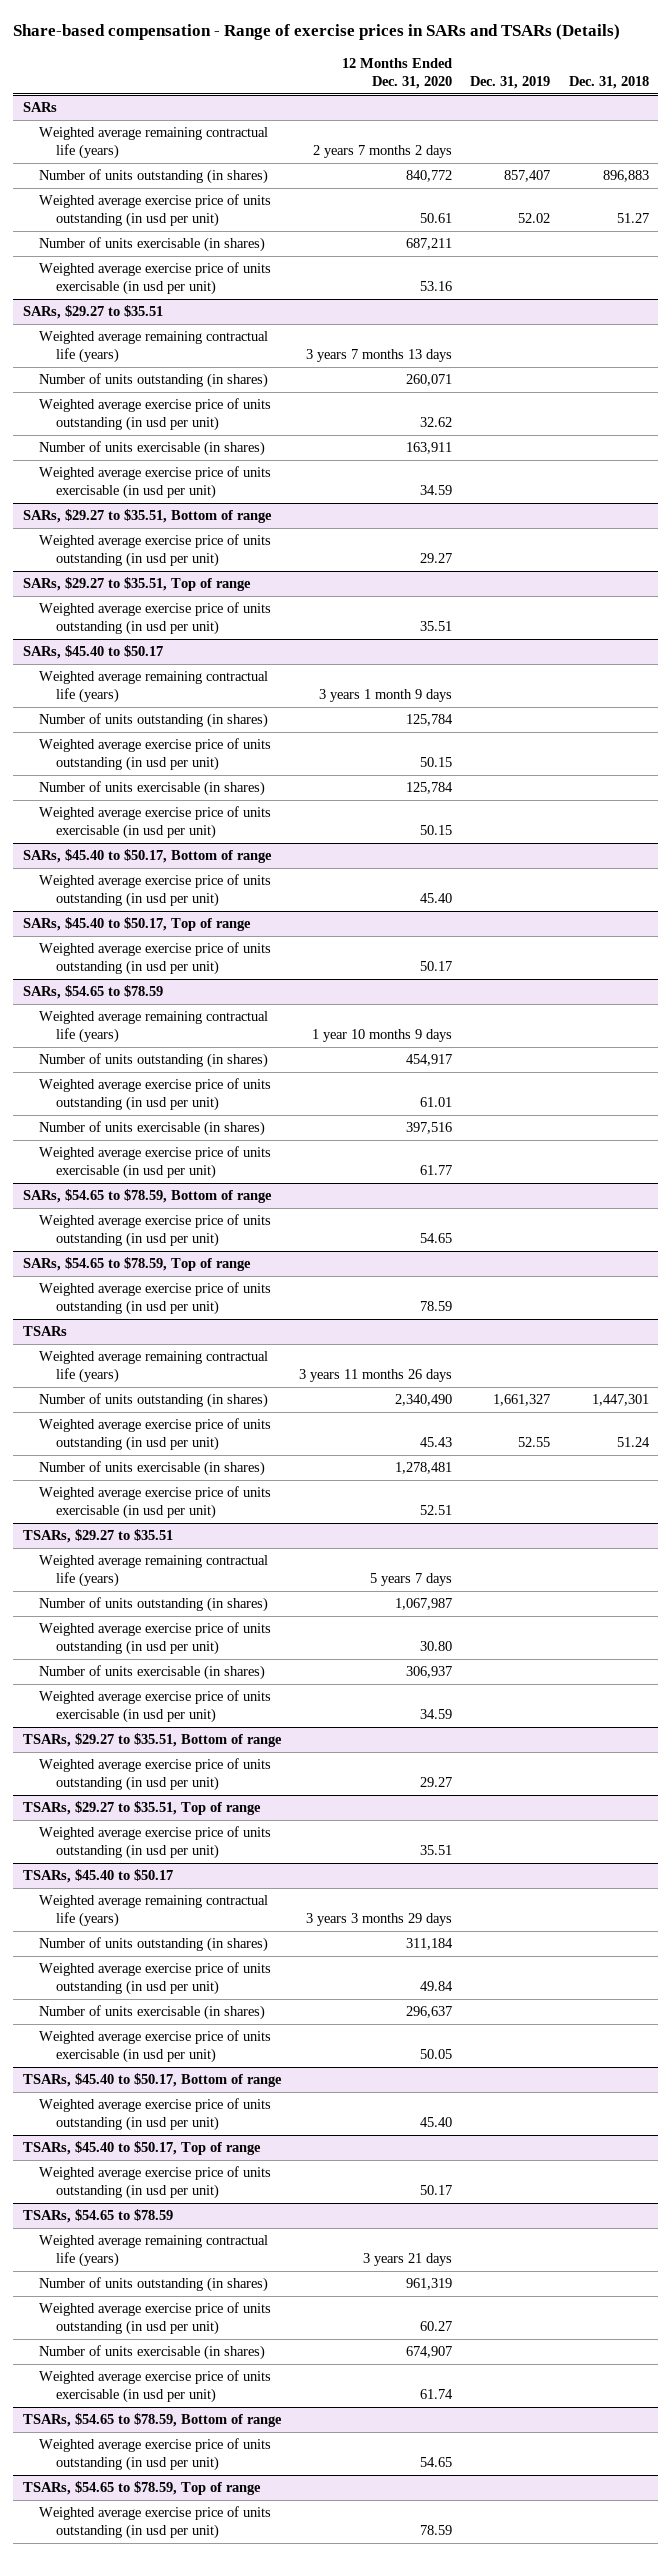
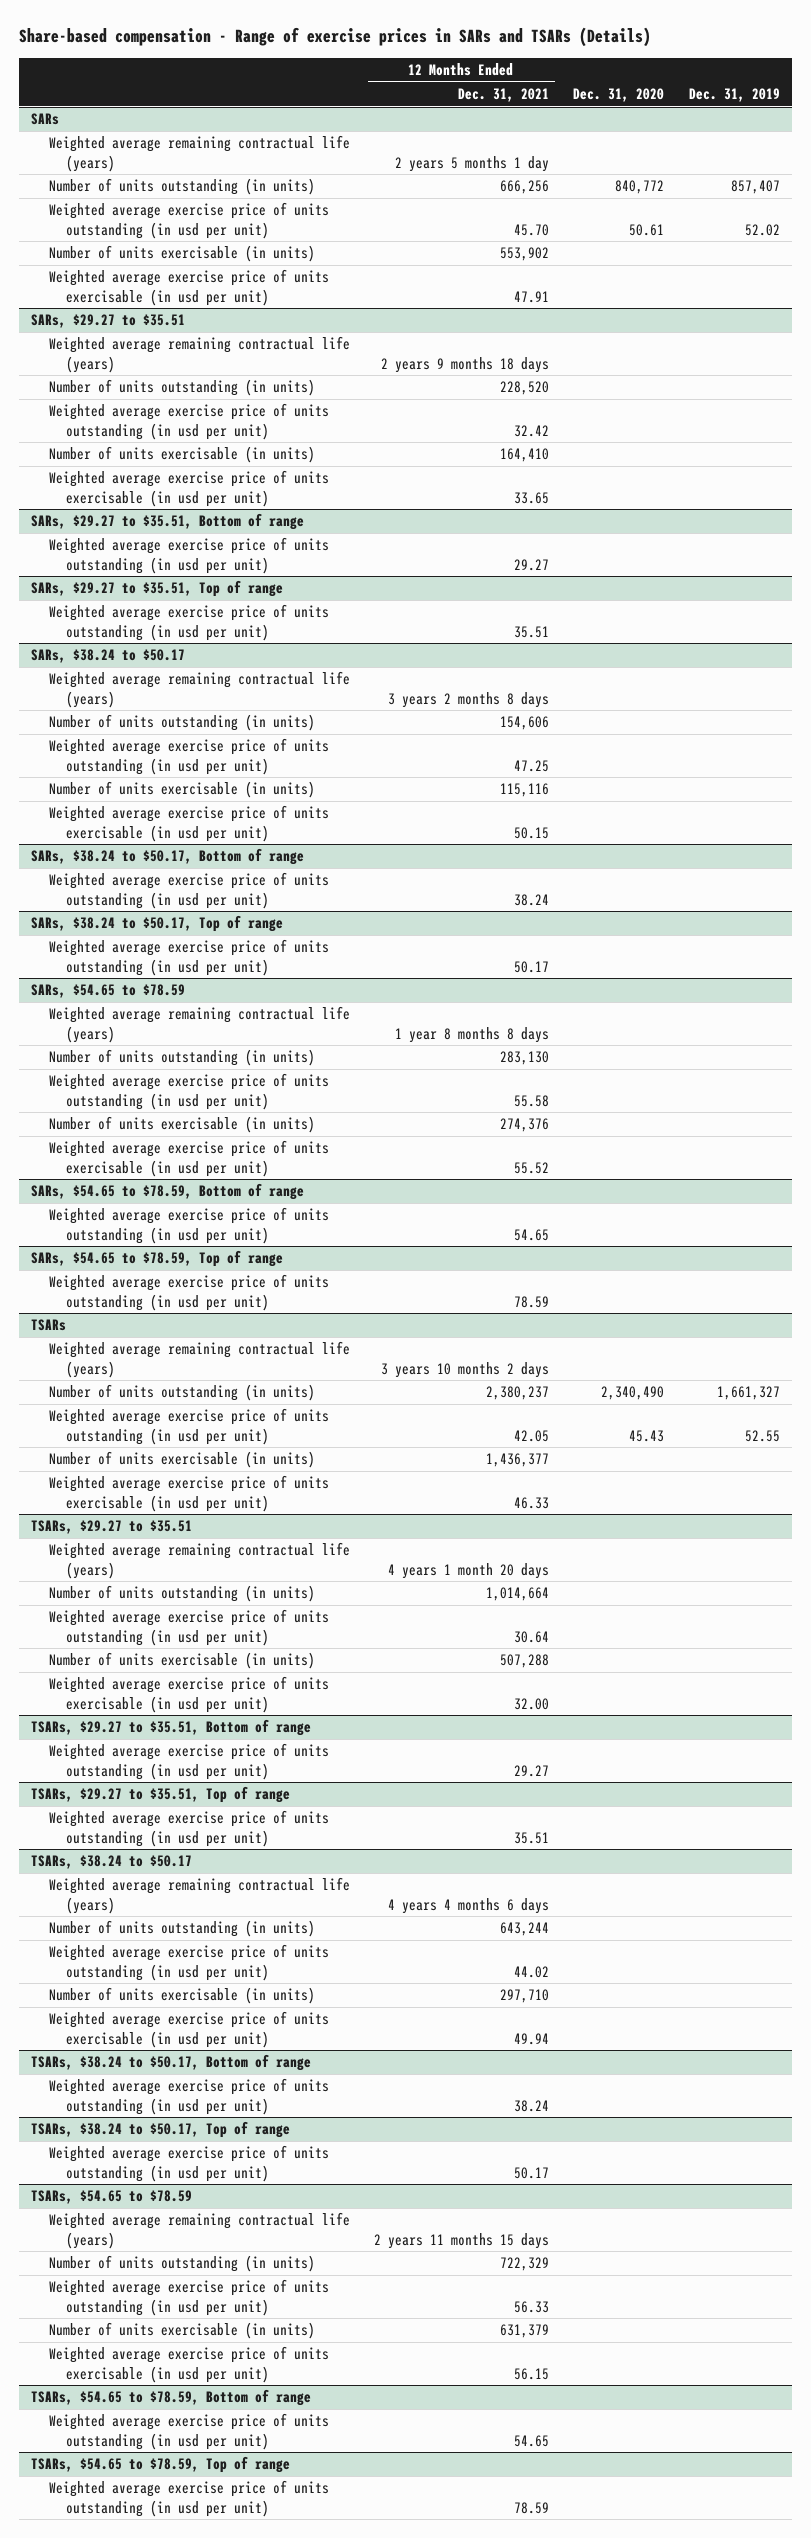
- | 12 Months Ended Dec. 31, 2020 | Dec. 31, 2019 | Dec. 31, 2018
+ | 12 Months Ended Dec. 31, 2021 | Dec. 31, 2020 | Dec. 31, 2019
@ SARs
- Number of units outstanding (in shares) | 840,772 | 857,407 | 896,883
+ Number of units outstanding (in units) | 666,256 | 840,772 | 857,407
- Number of units exercisable (in shares) | 687,211 | |
+ Number of units exercisable (in units) | 553,902 | |
@ SARs, $29.27 to $35.51
- Number of units outstanding (in shares) | 260,071 | |
+ Number of units outstanding (in units) | 228,520 | |
- Number of units exercisable (in shares) | 163,911 | |
+ Number of units exercisable (in units) | 164,410 | |
- SARs, $45.40 to $50.17
+ SARs, $38.24 to $50.17
- Number of units outstanding (in shares) | 125,784 | |
+ Number of units outstanding (in units) | 154,606 | |
- Number of units exercisable (in shares) | 125,784 | |
+ Number of units exercisable (in units) | 115,116 | |
- SARs, $45.40 to $50.17, Bottom of range
+ SARs, $38.24 to $50.17, Bottom of range
- SARs, $45.40 to $50.17, Top of range
+ SARs, $38.24 to $50.17, Top of range
@ SARs, $54.65 to $78.59
- Number of units outstanding (in shares) | 454,917 | |
+ Number of units outstanding (in units) | 283,130 | |
- Number of units exercisable (in shares) | 397,516 | |
+ Number of units exercisable (in units) | 274,376 | |
@ TSARs
- Number of units outstanding (in shares) | 2,340,490 | 1,661,327 | 1,447,301
+ Number of units outstanding (in units) | 2,380,237 | 2,340,490 | 1,661,327
- Number of units exercisable (in shares) | 1,278,481 | |
+ Number of units exercisable (in units) | 1,436,377 | |
@ TSARs, $29.27 to $35.51
- Number of units outstanding (in shares) | 1,067,987 | |
+ Number of units outstanding (in units) | 1,014,664 | |
- Number of units exercisable (in shares) | 306,937 | |
+ Number of units exercisable (in units) | 507,288 | |
- TSARs, $45.40 to $50.17
+ TSARs, $38.24 to $50.17
- Number of units outstanding (in shares) | 311,184 | |
+ Number of units outstanding (in units) | 643,244 | |
- Number of units exercisable (in shares) | 296,637 | |
+ Number of units exercisable (in units) | 297,710 | |
- TSARs, $45.40 to $50.17, Bottom of range
+ TSARs, $38.24 to $50.17, Bottom of range
- TSARs, $45.40 to $50.17, Top of range
+ TSARs, $38.24 to $50.17, Top of range
@ TSARs, $54.65 to $78.59
- Number of units outstanding (in shares) | 961,319 | |
+ Number of units outstanding (in units) | 722,329 | |
- Number of units exercisable (in shares) | 674,907 | |
+ Number of units exercisable (in units) | 631,379 | |

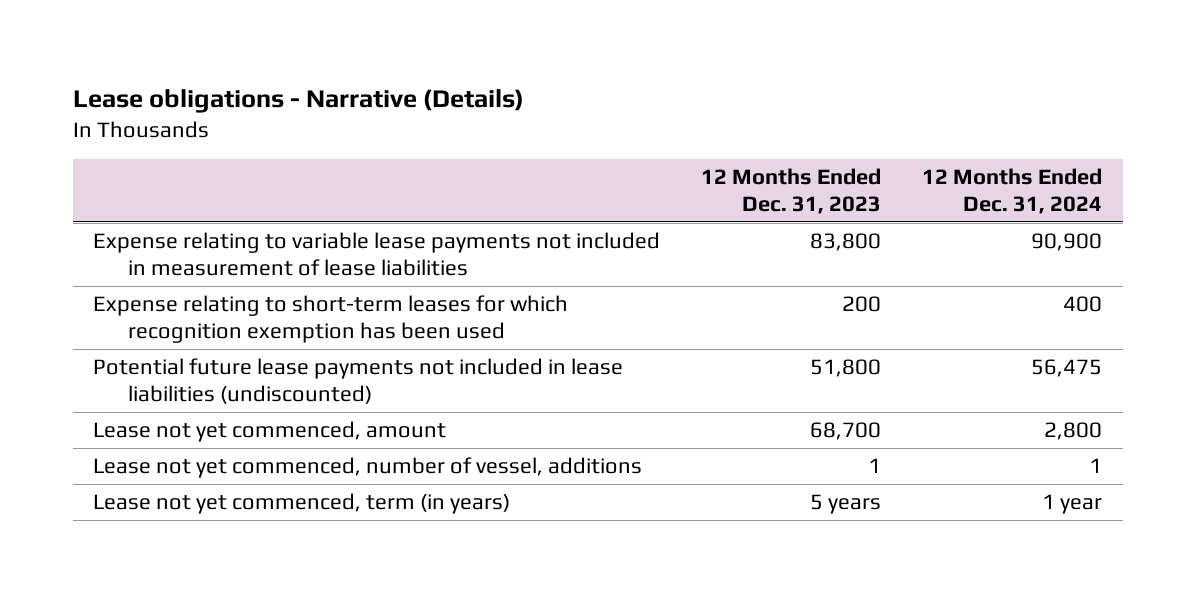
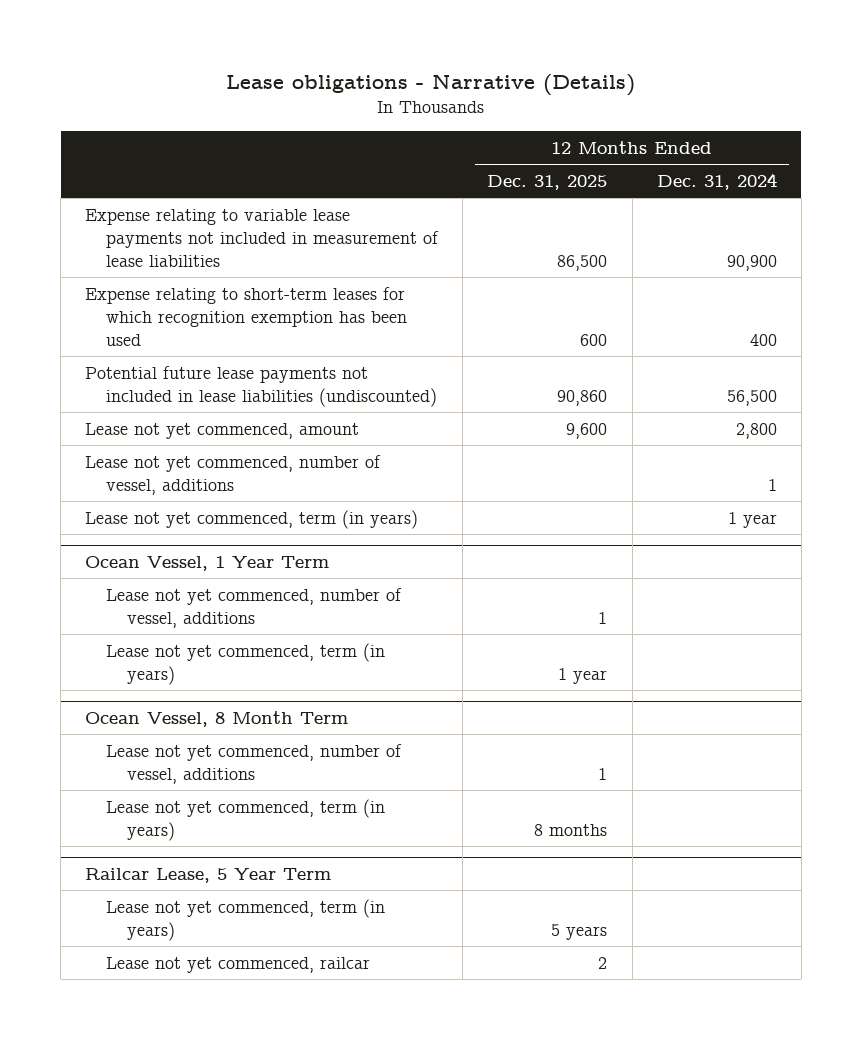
- | 12 Months Ended Dec. 31, 2023 | 12 Months Ended Dec. 31, 2024
+ | 12 Months Ended Dec. 31, 2025 | 12 Months Ended Dec. 31, 2024
- Potential future lease payments not included in lease liabilities (undiscounted) | 51,800 | 56,475
+ Potential future lease payments not included in lease liabilities (undiscounted) | 90,860 | 56,500
+ Ocean Vessel, 1 Year Term
+ Lease not yet commenced, number of vessel, additions | 1 |
+ Lease not yet commenced, term (in years) | 1 year |
+ Ocean Vessel, 8 Month Term
+ Lease not yet commenced, number of vessel, additions | 1 |
+ Lease not yet commenced, term (in years) | 8 months |
+ Railcar Lease, 5 Year Term
+ Lease not yet commenced, term (in years) | 5 years |
+ Lease not yet commenced, railcar | 2 |

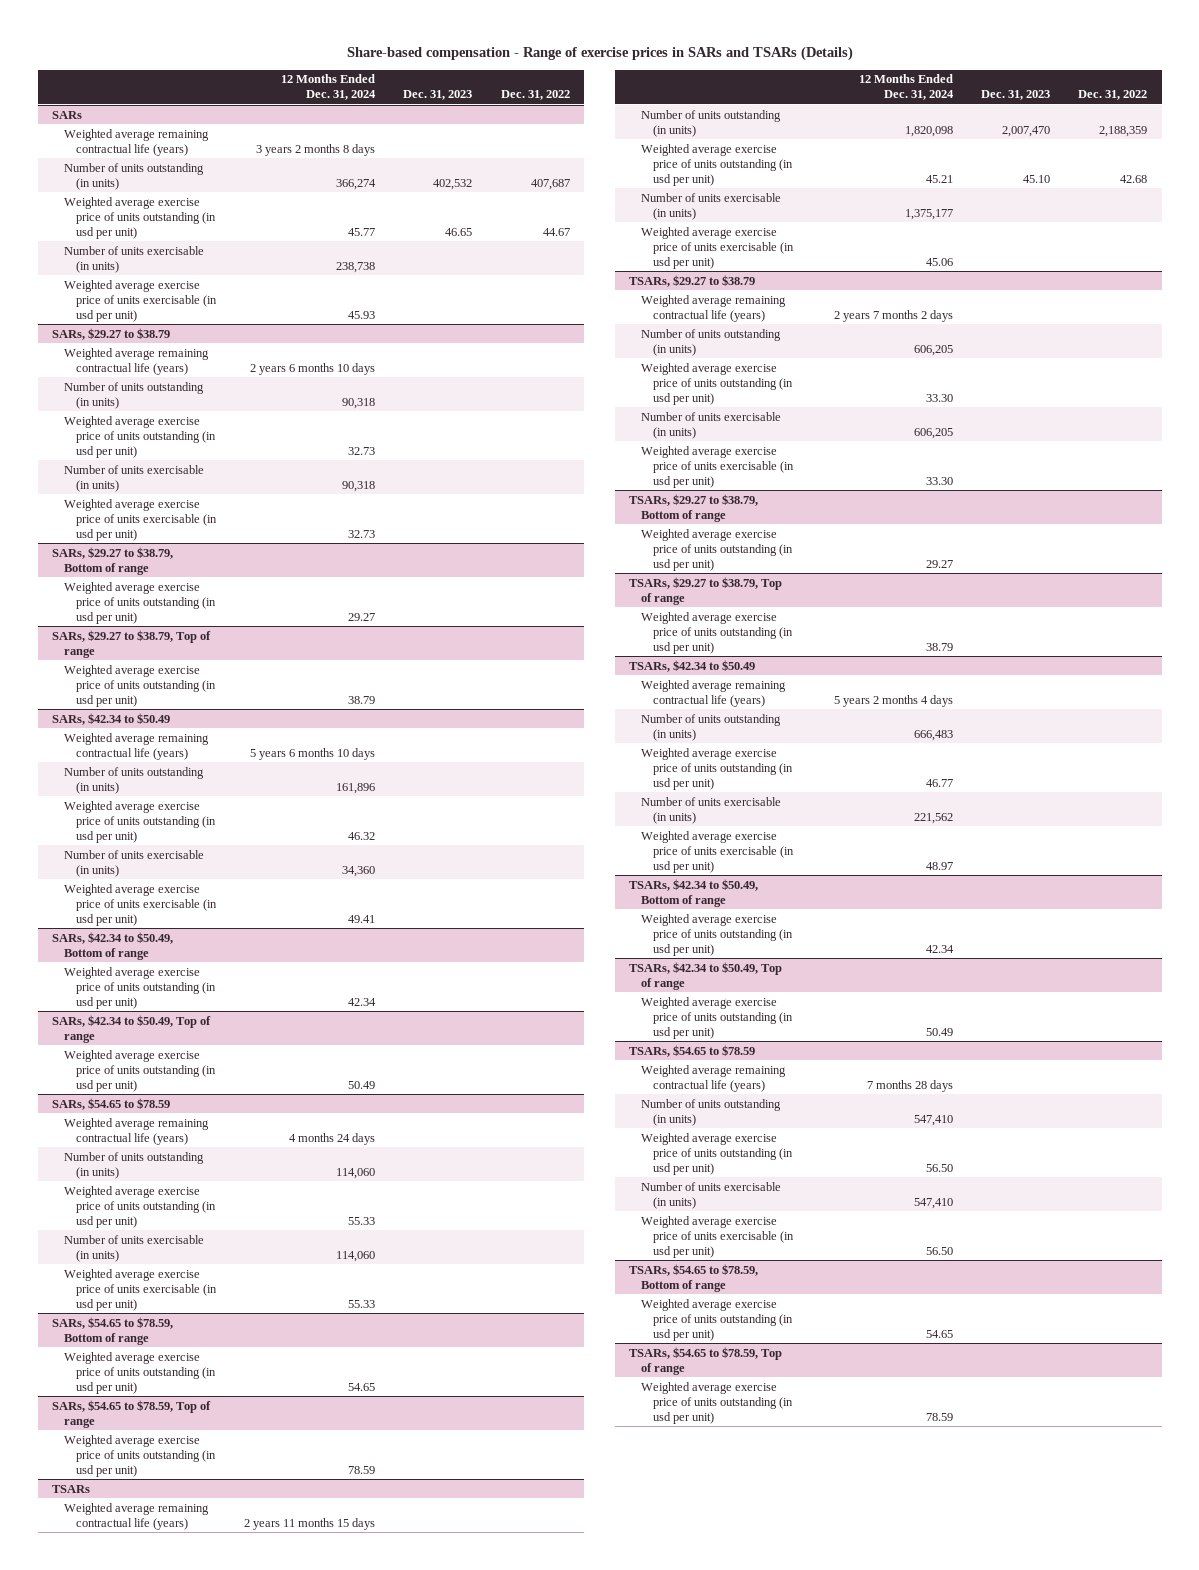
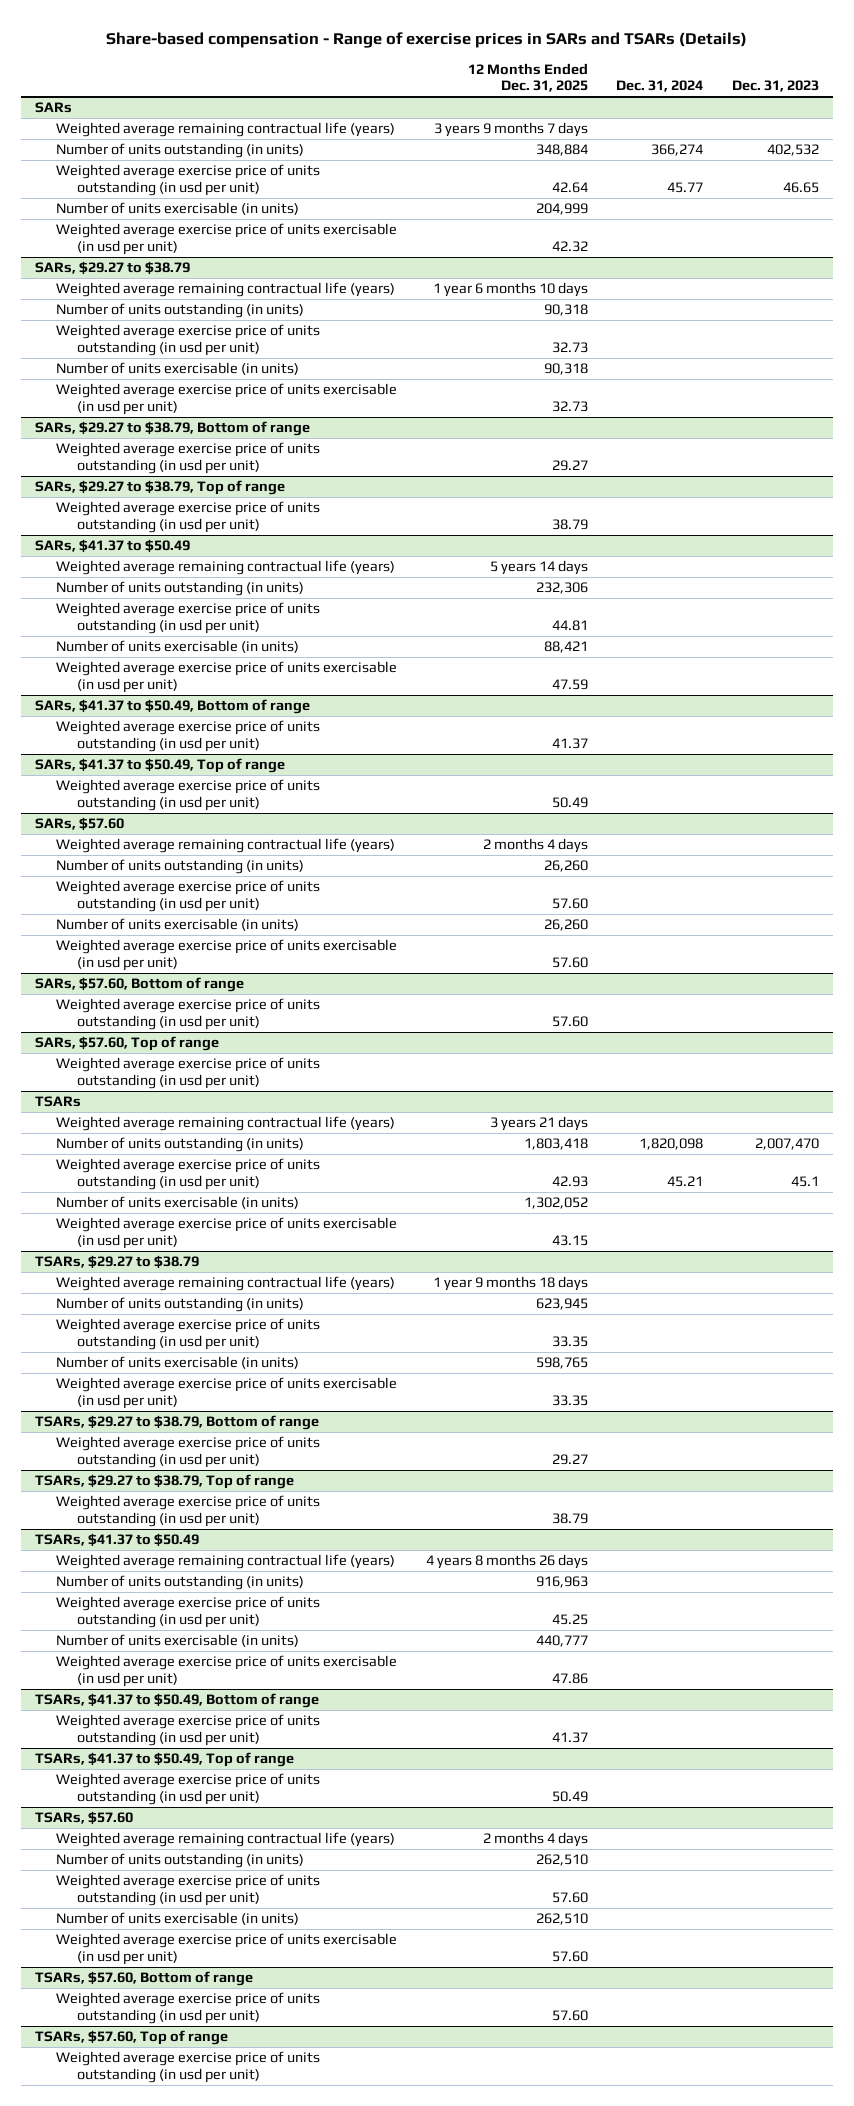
- | 12 Months Ended Dec. 31, 2024 | Dec. 31, 2023 | Dec. 31, 2022
+ | 12 Months Ended Dec. 31, 2025 | Dec. 31, 2024 | Dec. 31, 2023
- SARs, $42.34 to $50.49
+ SARs, $41.37 to $50.49
- SARs, $42.34 to $50.49, Bottom of range
+ SARs, $41.37 to $50.49, Bottom of range
- SARs, $42.34 to $50.49, Top of range
+ SARs, $41.37 to $50.49, Top of range
- SARs, $54.65 to $78.59
- Weighted average remaining contractual life (years) | 4 months 24 days | |
- Number of units outstanding (in units) | 114,060 | |
- Weighted average exercise price of units outstanding (in usd per unit) | 55.33 | |
- Number of units exercisable (in units) | 114,060 | |
- Weighted average exercise price of units exercisable (in usd per unit) | 55.33 | |
- SARs, $54.65 to $78.59, Bottom of range
- Weighted average exercise price of units outstanding (in usd per unit) | 54.65 | |
- SARs, $54.65 to $78.59, Top of range
- Weighted average exercise price of units outstanding (in usd per unit) | 78.59 | |
+ SARs, $57.60
+ Weighted average remaining contractual life (years) | 2 months 4 days | |
+ Number of units outstanding (in units) | 26,260 | |
+ Weighted average exercise price of units outstanding (in usd per unit) | 57.60 | |
+ Number of units exercisable (in units) | 26,260 | |
+ Weighted average exercise price of units exercisable (in usd per unit) | 57.60 | |
+ SARs, $57.60, Bottom of range
+ Weighted average exercise price of units outstanding (in usd per unit) | 57.60 | |
+ SARs, $57.60, Top of range
+ Weighted average exercise price of units outstanding (in usd per unit)
@ TSARs
- Weighted average exercise price of units outstanding (in usd per unit) | 45.21 | 45.10 | 42.68
+ Weighted average exercise price of units outstanding (in usd per unit) | 42.93 | 45.21 | 45.1
- TSARs, $42.34 to $50.49
+ TSARs, $41.37 to $50.49
- TSARs, $42.34 to $50.49, Bottom of range
+ TSARs, $41.37 to $50.49, Bottom of range
- TSARs, $42.34 to $50.49, Top of range
+ TSARs, $41.37 to $50.49, Top of range
- TSARs, $54.65 to $78.59
- Weighted average remaining contractual life (years) | 7 months 28 days | |
- Number of units outstanding (in units) | 547,410 | |
- Weighted average exercise price of units outstanding (in usd per unit) | 56.50 | |
- Number of units exercisable (in units) | 547,410 | |
- Weighted average exercise price of units exercisable (in usd per unit) | 56.50 | |
- TSARs, $54.65 to $78.59, Bottom of range
- Weighted average exercise price of units outstanding (in usd per unit) | 54.65 | |
- TSARs, $54.65 to $78.59, Top of range
- Weighted average exercise price of units outstanding (in usd per unit) | 78.59 | |
+ TSARs, $57.60
+ Weighted average remaining contractual life (years) | 2 months 4 days | |
+ Number of units outstanding (in units) | 262,510 | |
+ Weighted average exercise price of units outstanding (in usd per unit) | 57.60 | |
+ Number of units exercisable (in units) | 262,510 | |
+ Weighted average exercise price of units exercisable (in usd per unit) | 57.60 | |
+ TSARs, $57.60, Bottom of range
+ Weighted average exercise price of units outstanding (in usd per unit) | 57.60 | |
+ TSARs, $57.60, Top of range
+ Weighted average exercise price of units outstanding (in usd per unit)

